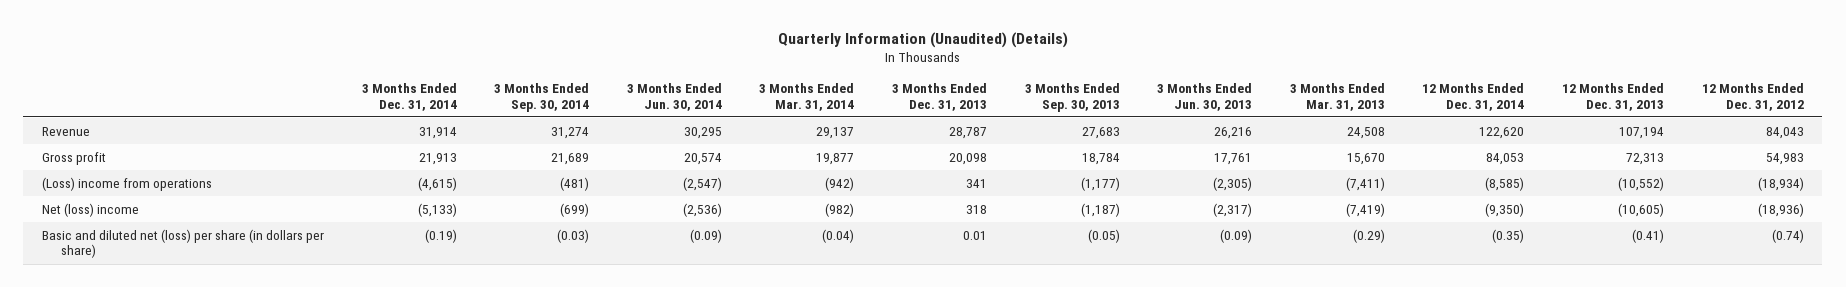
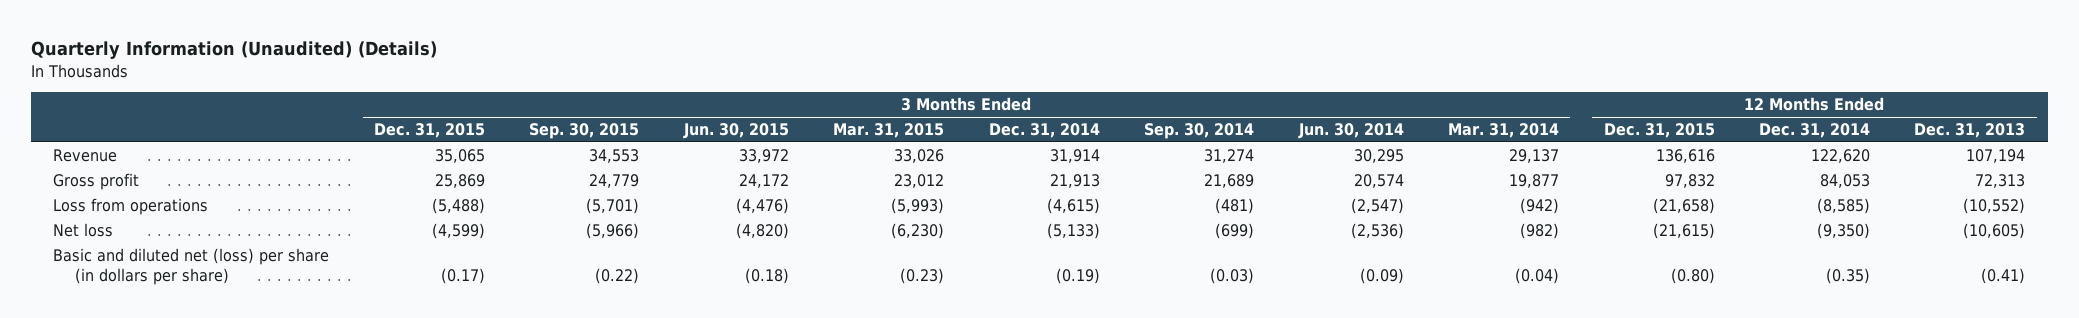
- | 3 Months Ended Dec. 31, 2014 | 3 Months Ended Sep. 30, 2014 | 3 Months Ended Jun. 30, 2014 | 3 Months Ended Mar. 31, 2014 | 3 Months Ended Dec. 31, 2013 | 3 Months Ended Sep. 30, 2013 | 3 Months Ended Jun. 30, 2013 | 3 Months Ended Mar. 31, 2013 | 12 Months Ended Dec. 31, 2014 | 12 Months Ended Dec. 31, 2013 | 12 Months Ended Dec. 31, 2012
+ | 3 Months Ended Dec. 31, 2015 | 3 Months Ended Sep. 30, 2015 | 3 Months Ended Jun. 30, 2015 | 3 Months Ended Mar. 31, 2015 | 3 Months Ended Dec. 31, 2014 | 3 Months Ended Sep. 30, 2014 | 3 Months Ended Jun. 30, 2014 | 3 Months Ended Mar. 31, 2014 | 12 Months Ended Dec. 31, 2015 | 12 Months Ended Dec. 31, 2014 | 12 Months Ended Dec. 31, 2013
- (Loss) income from operations | (4,615) | (481) | (2,547) | (942) | 341 | (1,177) | (2,305) | (7,411) | (8,585) | (10,552) | (18,934)
- Net (loss) income | (5,133) | (699) | (2,536) | (982) | 318 | (1,187) | (2,317) | (7,419) | (9,350) | (10,605) | (18,936)
+ Loss from operations | (5,488) | (5,701) | (4,476) | (5,993) | (4,615) | (481) | (2,547) | (942) | (21,658) | (8,585) | (10,552)
+ Net loss | (4,599) | (5,966) | (4,820) | (6,230) | (5,133) | (699) | (2,536) | (982) | (21,615) | (9,350) | (10,605)

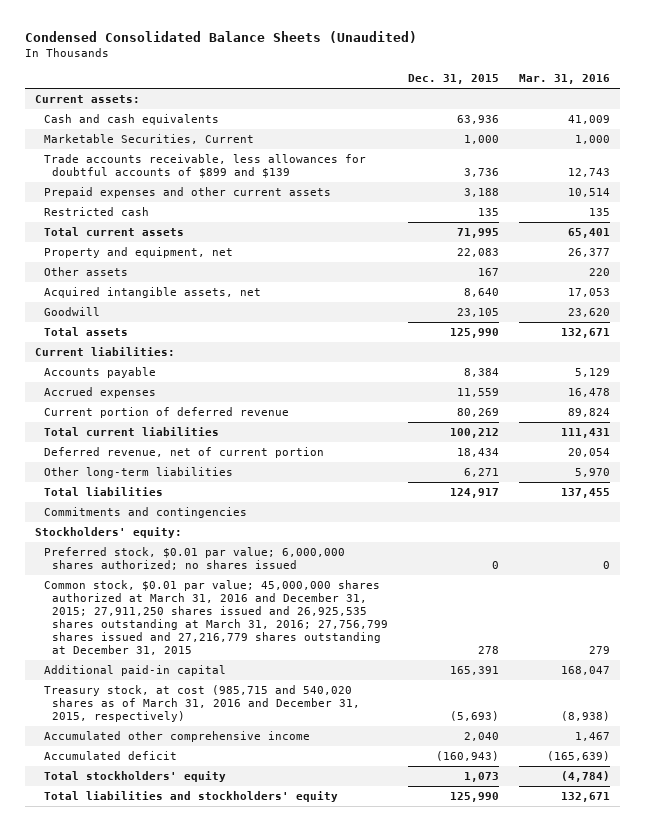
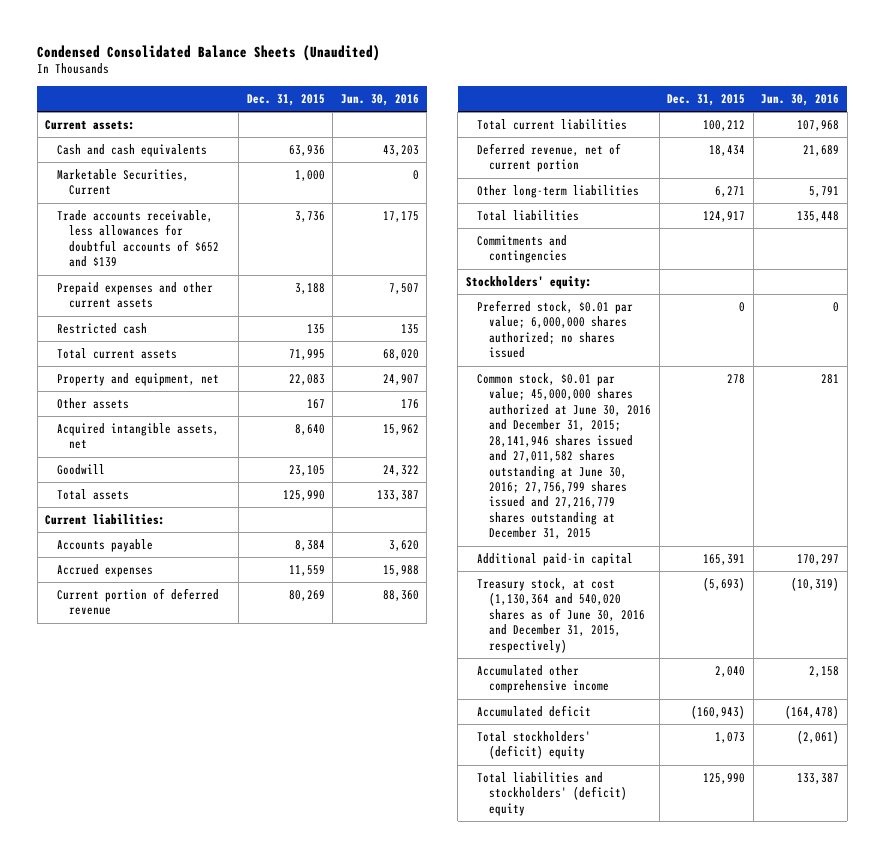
- | Dec. 31, 2015 | Mar. 31, 2016
+ | Dec. 31, 2015 | Jun. 30, 2016
- Trade accounts receivable, less allowances for doubtful accounts of $899 and $139 | 3,736 | 12,743
+ Trade accounts receivable, less allowances for doubtful accounts of $652 and $139 | 3,736 | 17,175
- Common stock, $0.01 par value; 45,000,000 shares authorized at March 31, 2016 and December 31, 2015; 27,911,250 shares issued and 26,925,535 shares outstanding at March 31, 2016; 27,756,799 shares issued and 27,216,779 shares outstanding at December 31, 2015 | 278 | 279
+ Common stock, $0.01 par value; 45,000,000 shares authorized at June 30, 2016 and December 31, 2015; 28,141,946 shares issued and 27,011,582 shares outstanding at June 30, 2016; 27,756,799 shares issued and 27,216,779 shares outstanding at December 31, 2015 | 278 | 281
- Treasury stock, at cost (985,715 and 540,020 shares as of March 31, 2016 and December 31, 2015, respectively) | (5,693) | (8,938)
+ Treasury stock, at cost (1,130,364 and 540,020 shares as of June 30, 2016 and December 31, 2015, respectively) | (5,693) | (10,319)
- Total stockholders' equity | 1,073 | (4,784)
- Total liabilities and stockholders' equity | 125,990 | 132,671
+ Total stockholders' (deficit) equity | 1,073 | (2,061)
+ Total liabilities and stockholders' (deficit) equity | 125,990 | 133,387

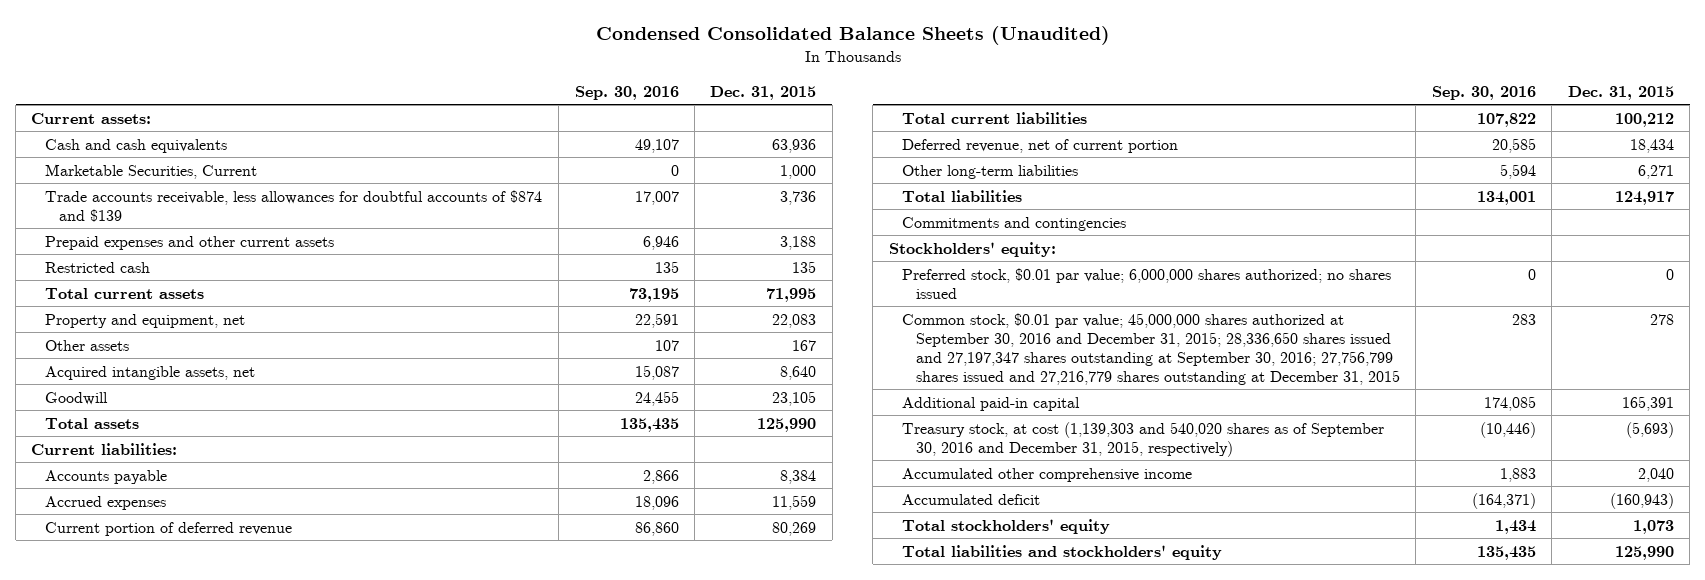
- | Dec. 31, 2015 | Jun. 30, 2016
+ | Sep. 30, 2016 | Dec. 31, 2015
- Trade accounts receivable, less allowances for doubtful accounts of $652 and $139 | 3,736 | 17,175
+ Trade accounts receivable, less allowances for doubtful accounts of $874 and $139 | 17,007 | 3,736
- Common stock, $0.01 par value; 45,000,000 shares authorized at June 30, 2016 and December 31, 2015; 28,141,946 shares issued and 27,011,582 shares outstanding at June 30, 2016; 27,756,799 shares issued and 27,216,779 shares outstanding at December 31, 2015 | 278 | 281
+ Common stock, $0.01 par value; 45,000,000 shares authorized at September 30, 2016 and December 31, 2015; 28,336,650 shares issued and 27,197,347 shares outstanding at September 30, 2016; 27,756,799 shares issued and 27,216,779 shares outstanding at December 31, 2015 | 283 | 278
- Treasury stock, at cost (1,130,364 and 540,020 shares as of June 30, 2016 and December 31, 2015, respectively) | (5,693) | (10,319)
+ Treasury stock, at cost (1,139,303 and 540,020 shares as of September 30, 2016 and December 31, 2015, respectively) | (10,446) | (5,693)
- Total stockholders' (deficit) equity | 1,073 | (2,061)
- Total liabilities and stockholders' (deficit) equity | 125,990 | 133,387
+ Total stockholders' equity | 1,434 | 1,073
+ Total liabilities and stockholders' equity | 135,435 | 125,990

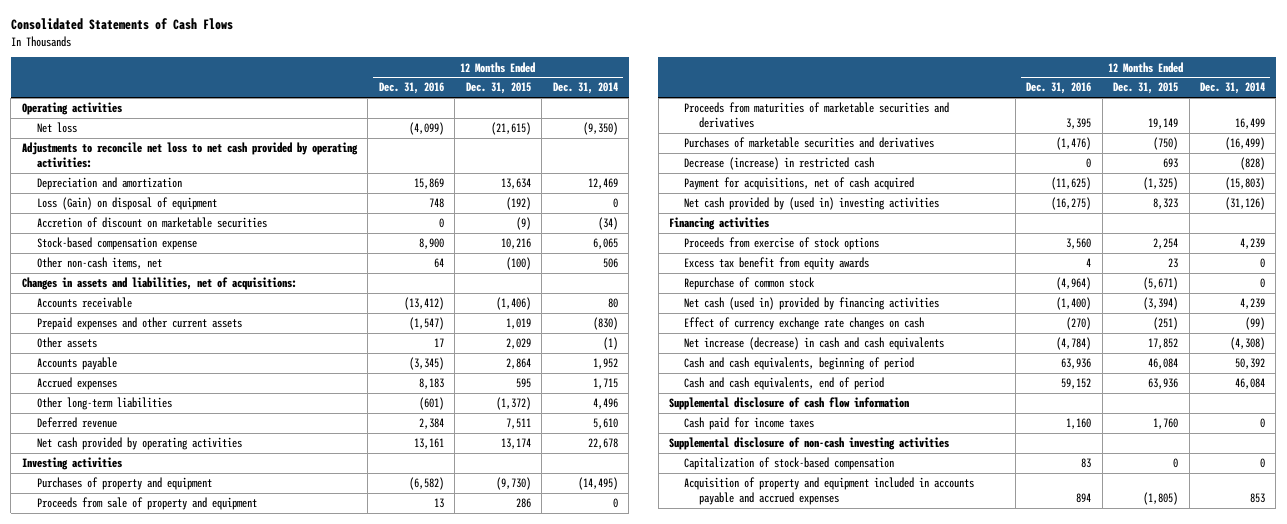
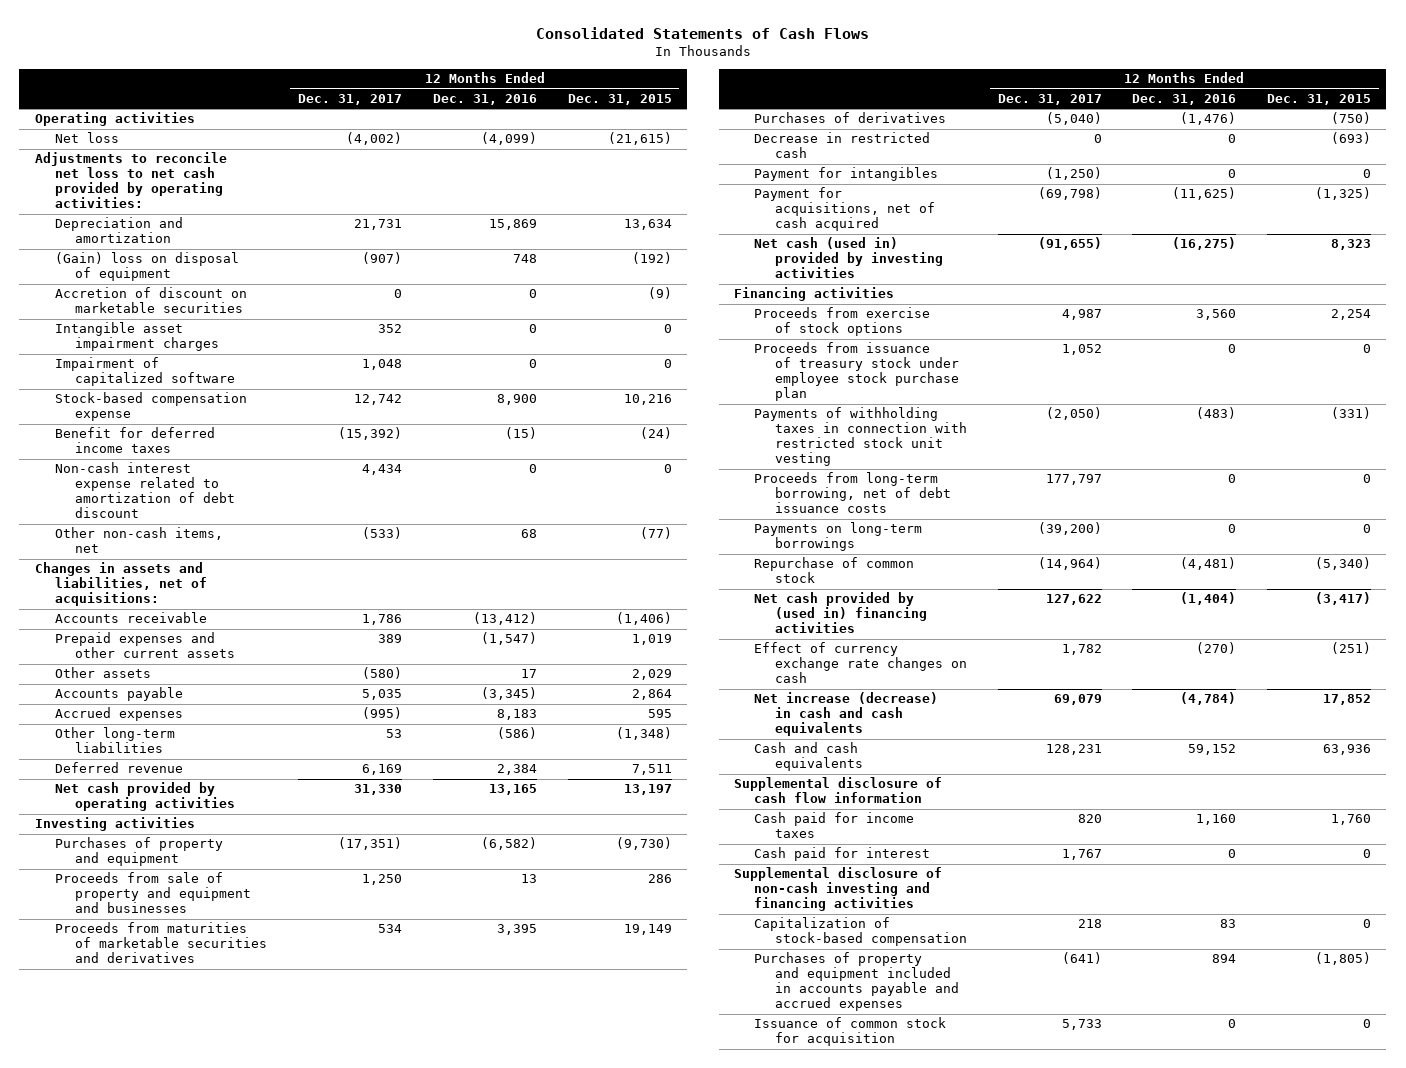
- | 12 Months Ended Dec. 31, 2016 | 12 Months Ended Dec. 31, 2015 | 12 Months Ended Dec. 31, 2014
+ | 12 Months Ended Dec. 31, 2017 | 12 Months Ended Dec. 31, 2016 | 12 Months Ended Dec. 31, 2015
- Loss (Gain) on disposal of equipment | 748 | (192) | 0
+ (Gain) loss on disposal of equipment | (907) | 748 | (192)
+ Intangible asset impairment charges | 352 | 0 | 0
+ Impairment of capitalized software | 1,048 | 0 | 0
- Other non-cash items, net | 64 | (100) | 506
+ Benefit for deferred income taxes | (15,392) | (15) | (24)
+ Non-cash interest expense related to amortization of debt discount | 4,434 | 0 | 0
+ Other non-cash items, net | (533) | 68 | (77)
- Other long-term liabilities | (601) | (1,372) | 4,496
+ Other long-term liabilities | 53 | (586) | (1,348)
- Net cash provided by operating activities | 13,161 | 13,174 | 22,678
+ Net cash provided by operating activities | 31,330 | 13,165 | 13,197
- Proceeds from sale of property and equipment | 13 | 286 | 0
+ Proceeds from sale of property and equipment and businesses | 1,250 | 13 | 286
- Purchases of marketable securities and derivatives | (1,476) | (750) | (16,499)
- Decrease (increase) in restricted cash | 0 | 693 | (828)
+ Purchases of derivatives | (5,040) | (1,476) | (750)
+ Decrease in restricted cash | 0 | 0 | (693)
+ Payment for intangibles | (1,250) | 0 | 0
- Net cash provided by (used in) investing activities | (16,275) | 8,323 | (31,126)
+ Net cash (used in) provided by investing activities | (91,655) | (16,275) | 8,323
- Excess tax benefit from equity awards | 4 | 23 | 0
- Repurchase of common stock | (4,964) | (5,671) | 0
- Net cash (used in) provided by financing activities | (1,400) | (3,394) | 4,239
+ Proceeds from issuance of treasury stock under employee stock purchase plan | 1,052 | 0 | 0
+ Payments of withholding taxes in connection with restricted stock unit vesting | (2,050) | (483) | (331)
+ Proceeds from long-term borrowing, net of debt issuance costs | 177,797 | 0 | 0
+ Payments on long-term borrowings | (39,200) | 0 | 0
+ Repurchase of common stock | (14,964) | (4,481) | (5,340)
+ Net cash provided by (used in) financing activities | 127,622 | (1,404) | (3,417)
- Cash and cash equivalents, beginning of period | 63,936 | 46,084 | 50,392
- Cash and cash equivalents, end of period | 59,152 | 63,936 | 46,084
+ Cash and cash equivalents | 128,231 | 59,152 | 63,936
- Supplemental disclosure of non-cash investing activities
+ Cash paid for interest | 1,767 | 0 | 0
+ Supplemental disclosure of non-cash investing and financing activities
- Acquisition of property and equipment included in accounts payable and accrued expenses | 894 | (1,805) | 853
+ Purchases of property and equipment included in accounts payable and accrued expenses | (641) | 894 | (1,805)
+ Issuance of common stock for acquisition | 5,733 | 0 | 0

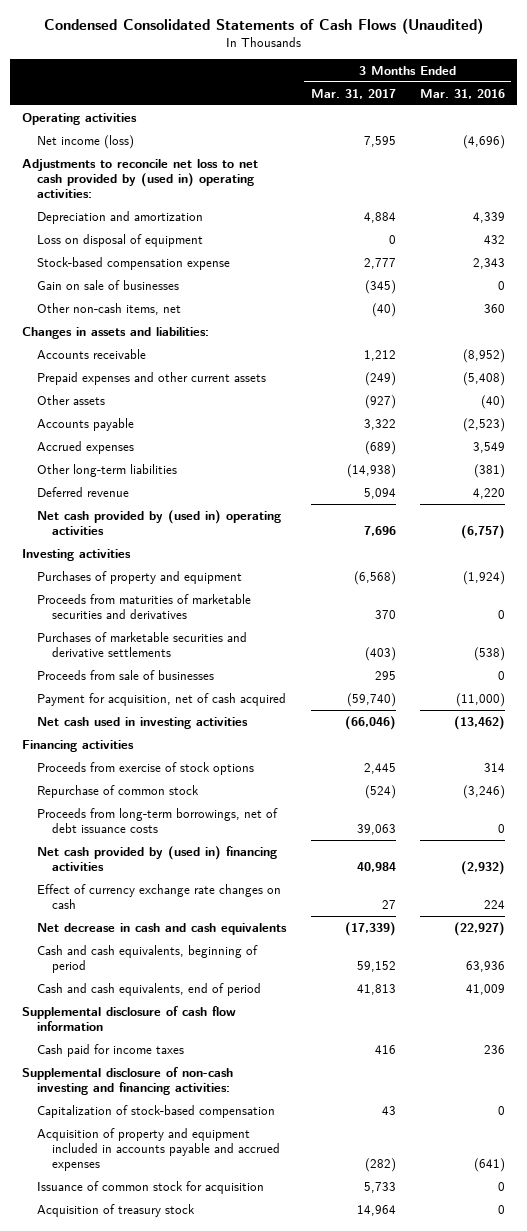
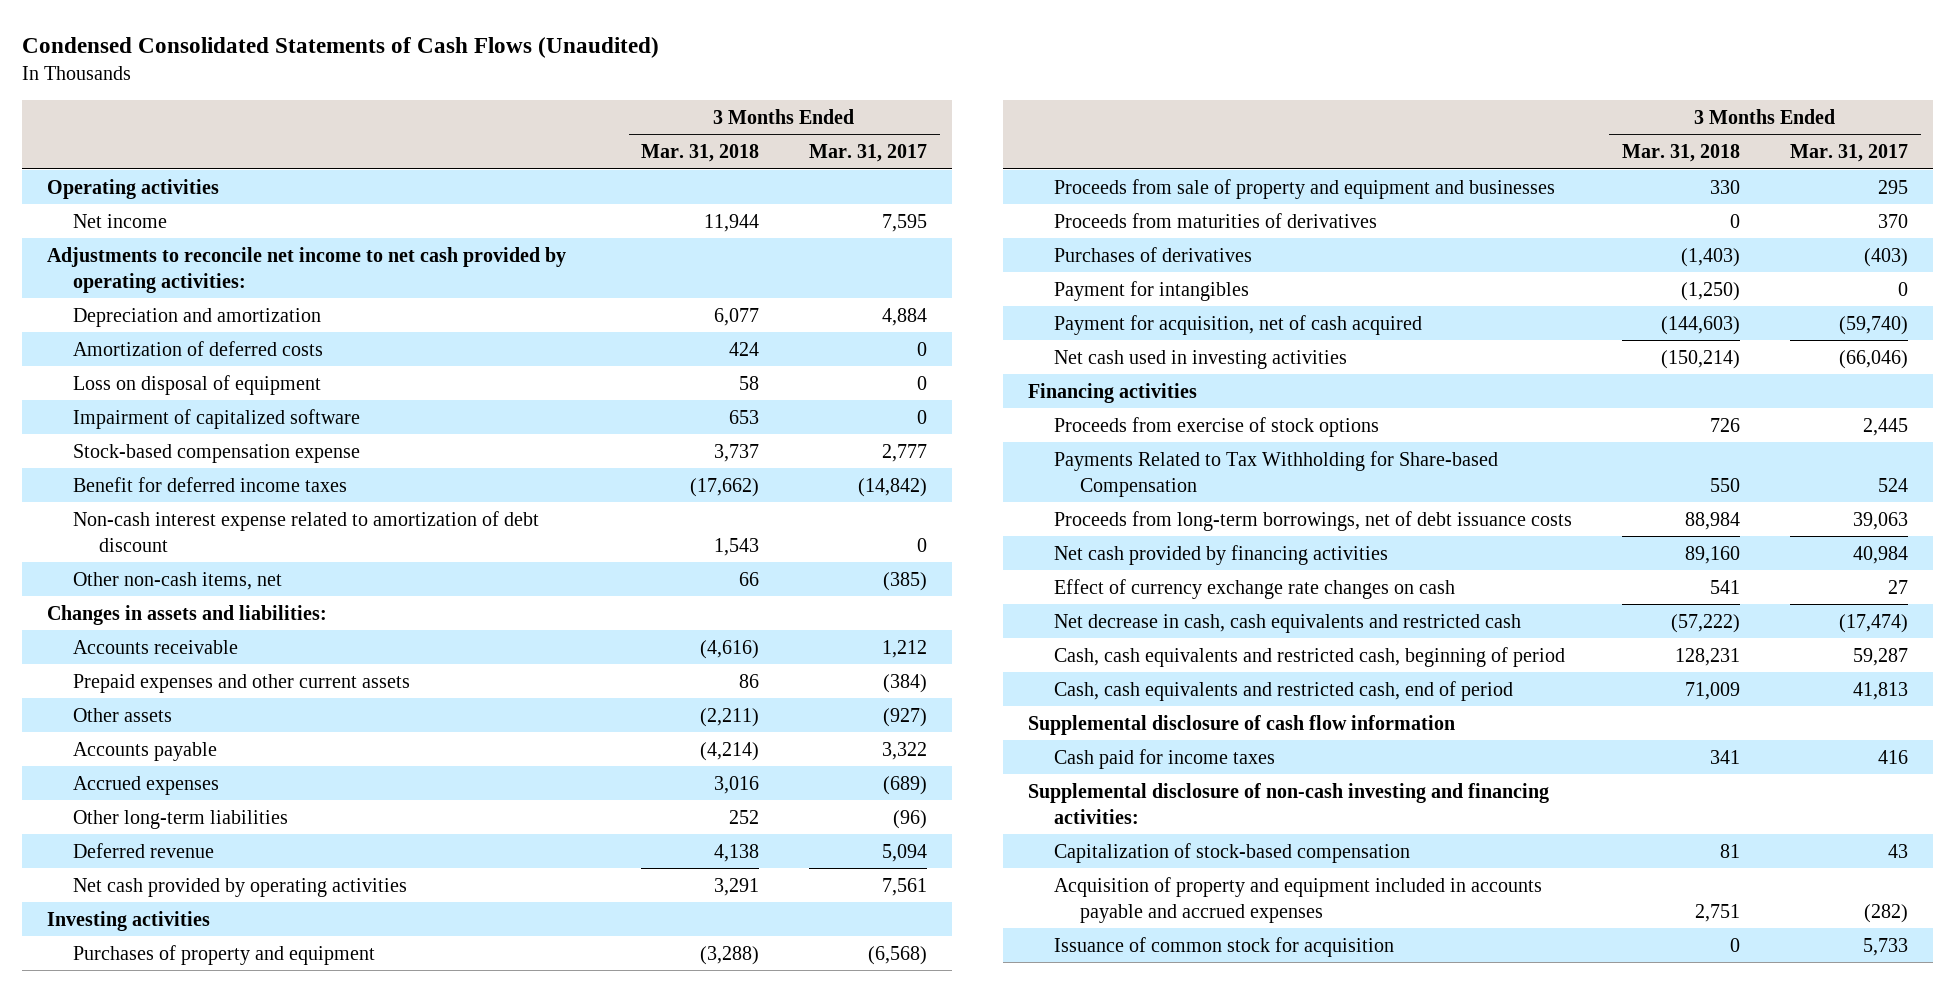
- | 3 Months Ended Mar. 31, 2017 | 3 Months Ended Mar. 31, 2016
+ | 3 Months Ended Mar. 31, 2018 | 3 Months Ended Mar. 31, 2017
- Net income (loss) | 7,595 | (4,696)
- Adjustments to reconcile net loss to net cash provided by (used in) operating activities:
+ Net income | 11,944 | 7,595
+ Adjustments to reconcile net income to net cash provided by operating activities:
+ Amortization of deferred costs | 424 | 0
+ Impairment of capitalized software | 653 | 0
- Gain on sale of businesses | (345) | 0
- Other non-cash items, net | (40) | 360
+ Benefit for deferred income taxes | (17,662) | (14,842)
+ Non-cash interest expense related to amortization of debt discount | 1,543 | 0
+ Other non-cash items, net | 66 | (385)
- Prepaid expenses and other current assets | (249) | (5,408)
+ Prepaid expenses and other current assets | 86 | (384)
- Other long-term liabilities | (14,938) | (381)
+ Other long-term liabilities | 252 | (96)
- Net cash provided by (used in) operating activities | 7,696 | (6,757)
+ Net cash provided by operating activities | 3,291 | 7,561
- Proceeds from maturities of marketable securities and derivatives | 370 | 0
- Purchases of marketable securities and derivative settlements | (403) | (538)
- Proceeds from sale of businesses | 295 | 0
+ Proceeds from sale of property and equipment and businesses | 330 | 295
+ Proceeds from maturities of derivatives | 0 | 370
+ Purchases of derivatives | (1,403) | (403)
+ Payment for intangibles | (1,250) | 0
- Repurchase of common stock | (524) | (3,246)
+ Payments Related to Tax Withholding for Share-based Compensation | 550 | 524
- Net cash provided by (used in) financing activities | 40,984 | (2,932)
+ Net cash provided by financing activities | 89,160 | 40,984
- Net decrease in cash and cash equivalents | (17,339) | (22,927)
- Cash and cash equivalents, beginning of period | 59,152 | 63,936
- Cash and cash equivalents, end of period | 41,813 | 41,009
+ Net decrease in cash, cash equivalents and restricted cash | (57,222) | (17,474)
+ Cash, cash equivalents and restricted cash, beginning of period | 128,231 | 59,287
+ Cash, cash equivalents and restricted cash, end of period | 71,009 | 41,813
- Acquisition of treasury stock | 14,964 | 0

